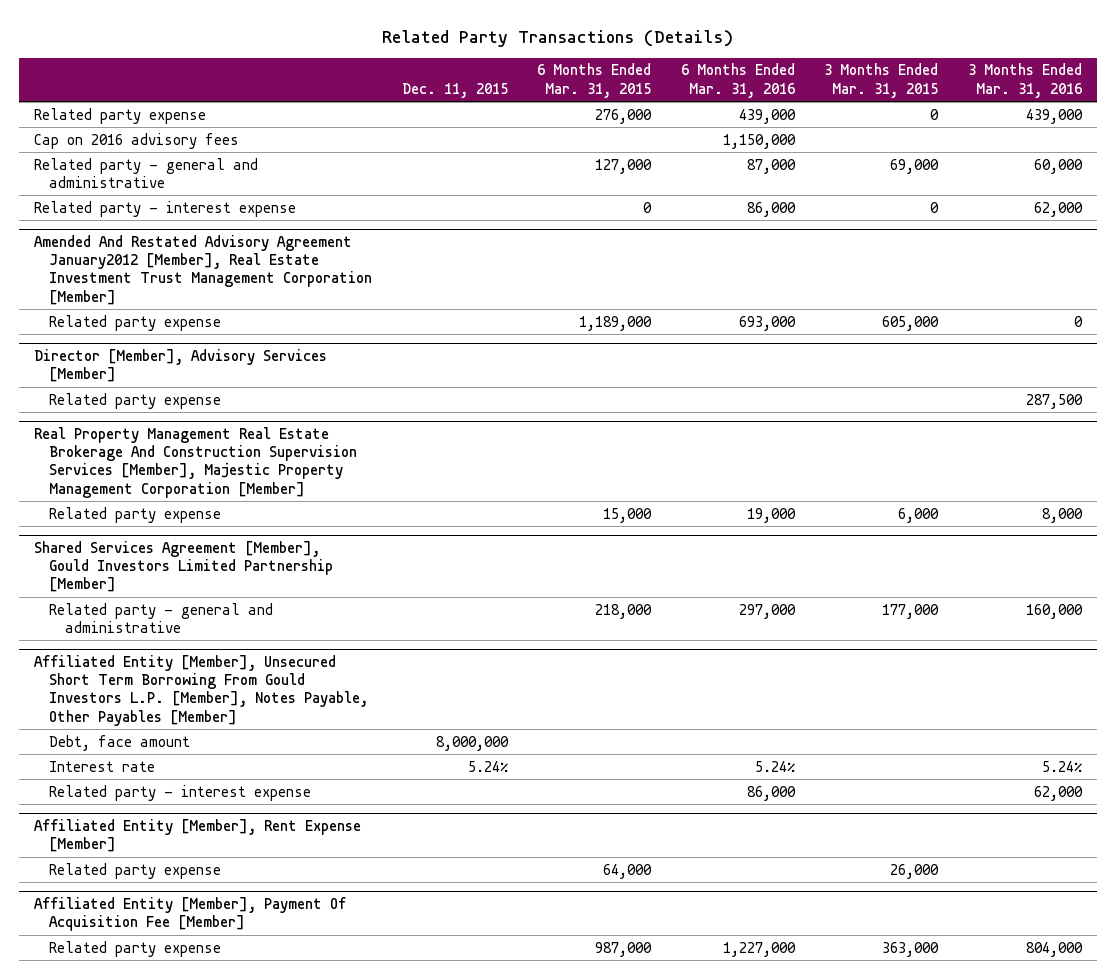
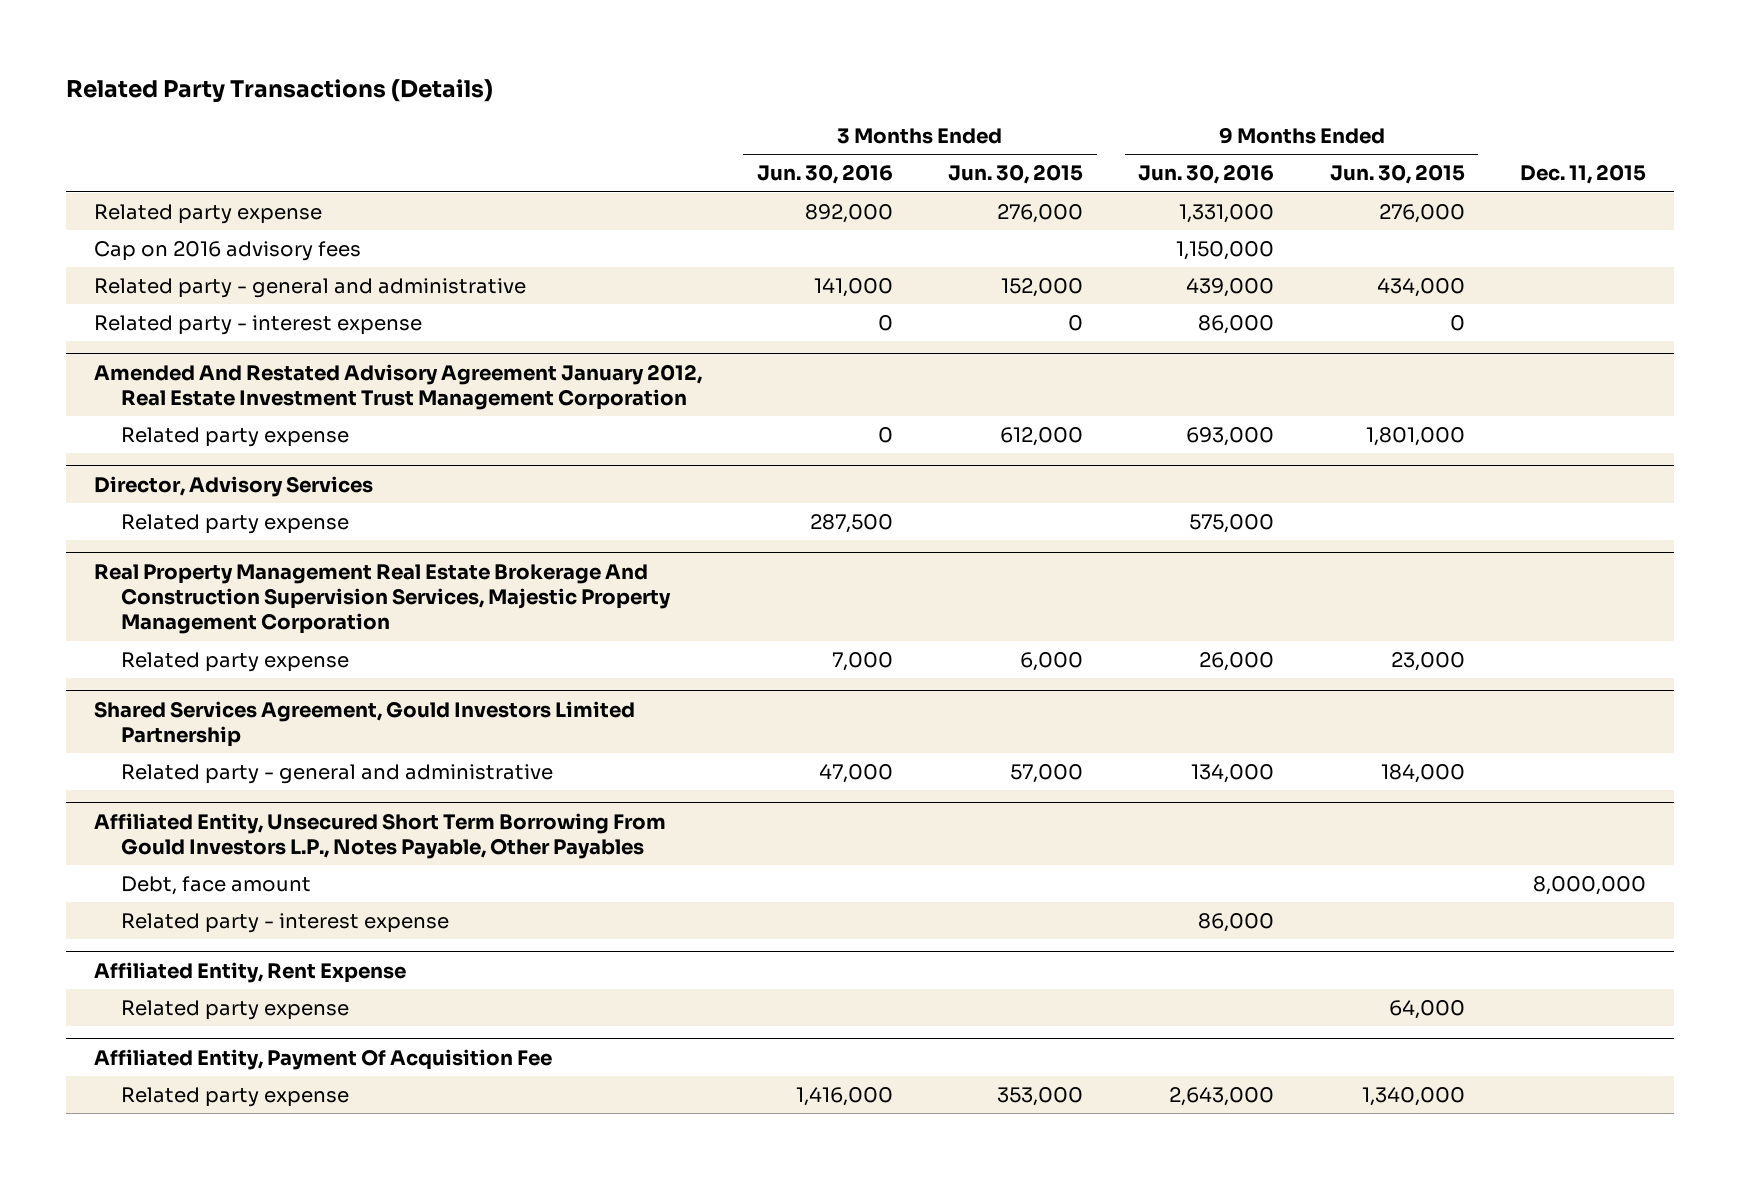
- | Dec. 11, 2015 | 6 Months Ended Mar. 31, 2015 | 6 Months Ended Mar. 31, 2016 | 3 Months Ended Mar. 31, 2015 | 3 Months Ended Mar. 31, 2016
+ | 3 Months Ended Jun. 30, 2016 | 3 Months Ended Jun. 30, 2015 | 9 Months Ended Jun. 30, 2016 | 9 Months Ended Jun. 30, 2015 | Dec. 11, 2015
- Amended And Restated Advisory Agreement January2012 [Member], Real Estate Investment Trust Management Corporation [Member]
+ Amended And Restated Advisory Agreement January 2012, Real Estate Investment Trust Management Corporation
- Director [Member], Advisory Services [Member]
+ Director, Advisory Services
- Real Property Management Real Estate Brokerage And Construction Supervision Services [Member], Majestic Property Management Corporation [Member]
+ Real Property Management Real Estate Brokerage And Construction Supervision Services, Majestic Property Management Corporation
- Shared Services Agreement [Member], Gould Investors Limited Partnership [Member]
+ Shared Services Agreement, Gould Investors Limited Partnership
- Affiliated Entity [Member], Unsecured Short Term Borrowing From Gould Investors L.P. [Member], Notes Payable, Other Payables [Member]
+ Affiliated Entity, Unsecured Short Term Borrowing From Gould Investors L.P., Notes Payable, Other Payables
- Interest rate | 5.24% | | 5.24% | | 5.24%
- Affiliated Entity [Member], Rent Expense [Member]
+ Affiliated Entity, Rent Expense
- Affiliated Entity [Member], Payment Of Acquisition Fee [Member]
+ Affiliated Entity, Payment Of Acquisition Fee

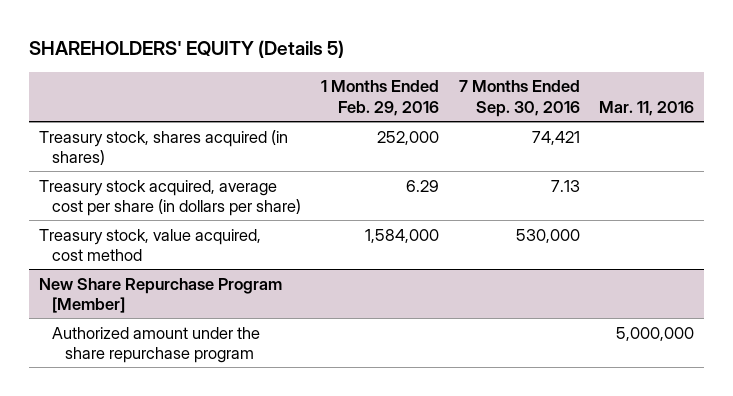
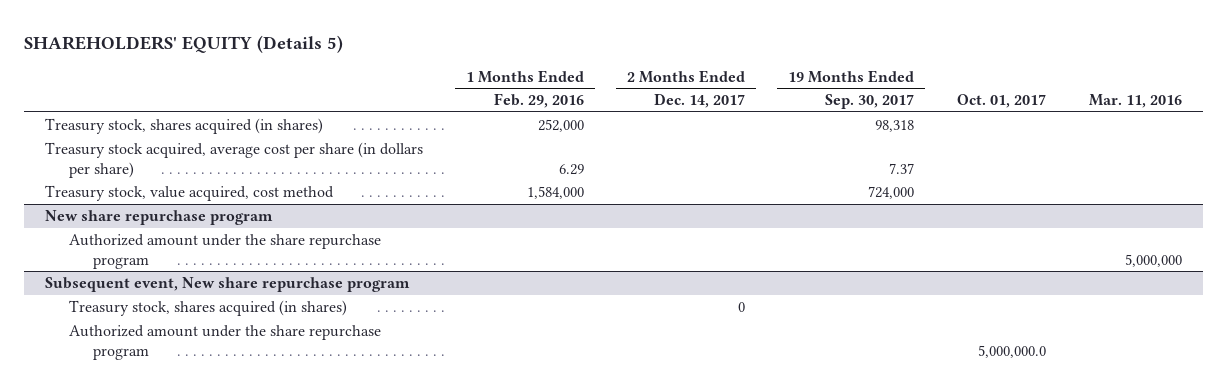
- | 1 Months Ended Feb. 29, 2016 | 7 Months Ended Sep. 30, 2016 | Mar. 11, 2016
+ | 1 Months Ended Feb. 29, 2016 | 2 Months Ended Dec. 14, 2017 | 19 Months Ended Sep. 30, 2017 | Oct. 01, 2017 | Mar. 11, 2016
- New Share Repurchase Program [Member]
+ New share repurchase program
+ Subsequent event, New share repurchase program
+ Treasury stock, shares acquired (in shares) | | 0 | | |
+ Authorized amount under the share repurchase program | | | | 5,000,000.0 |

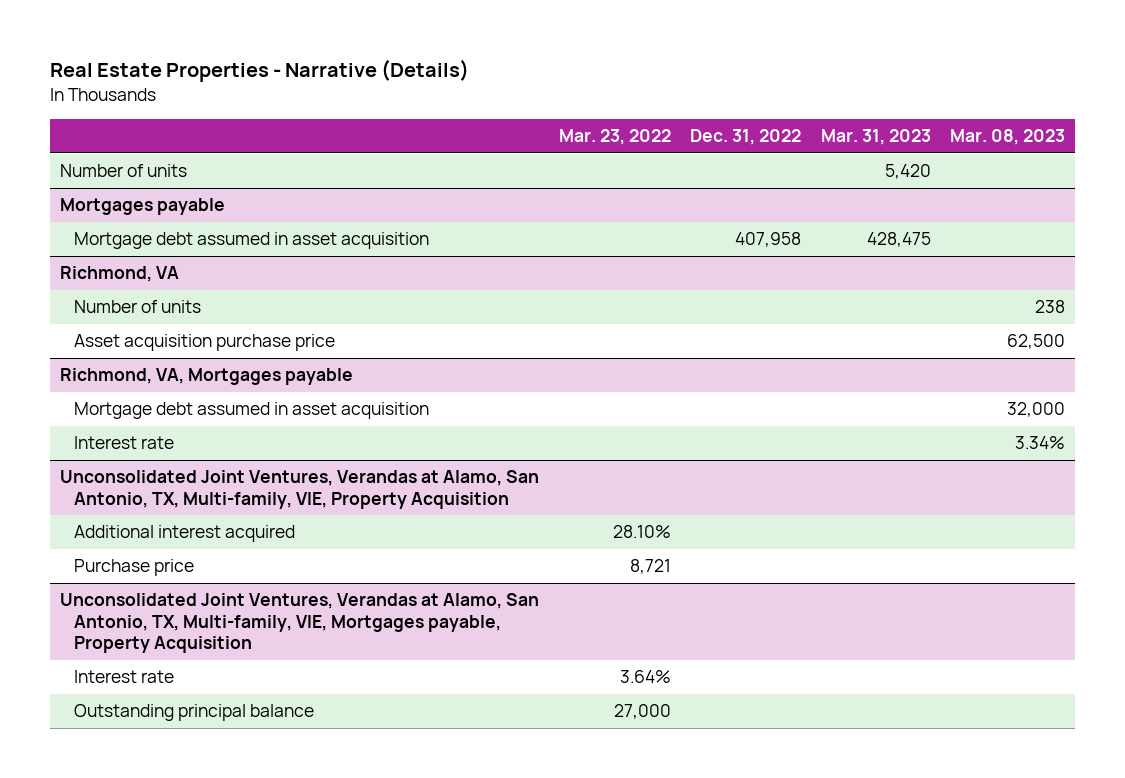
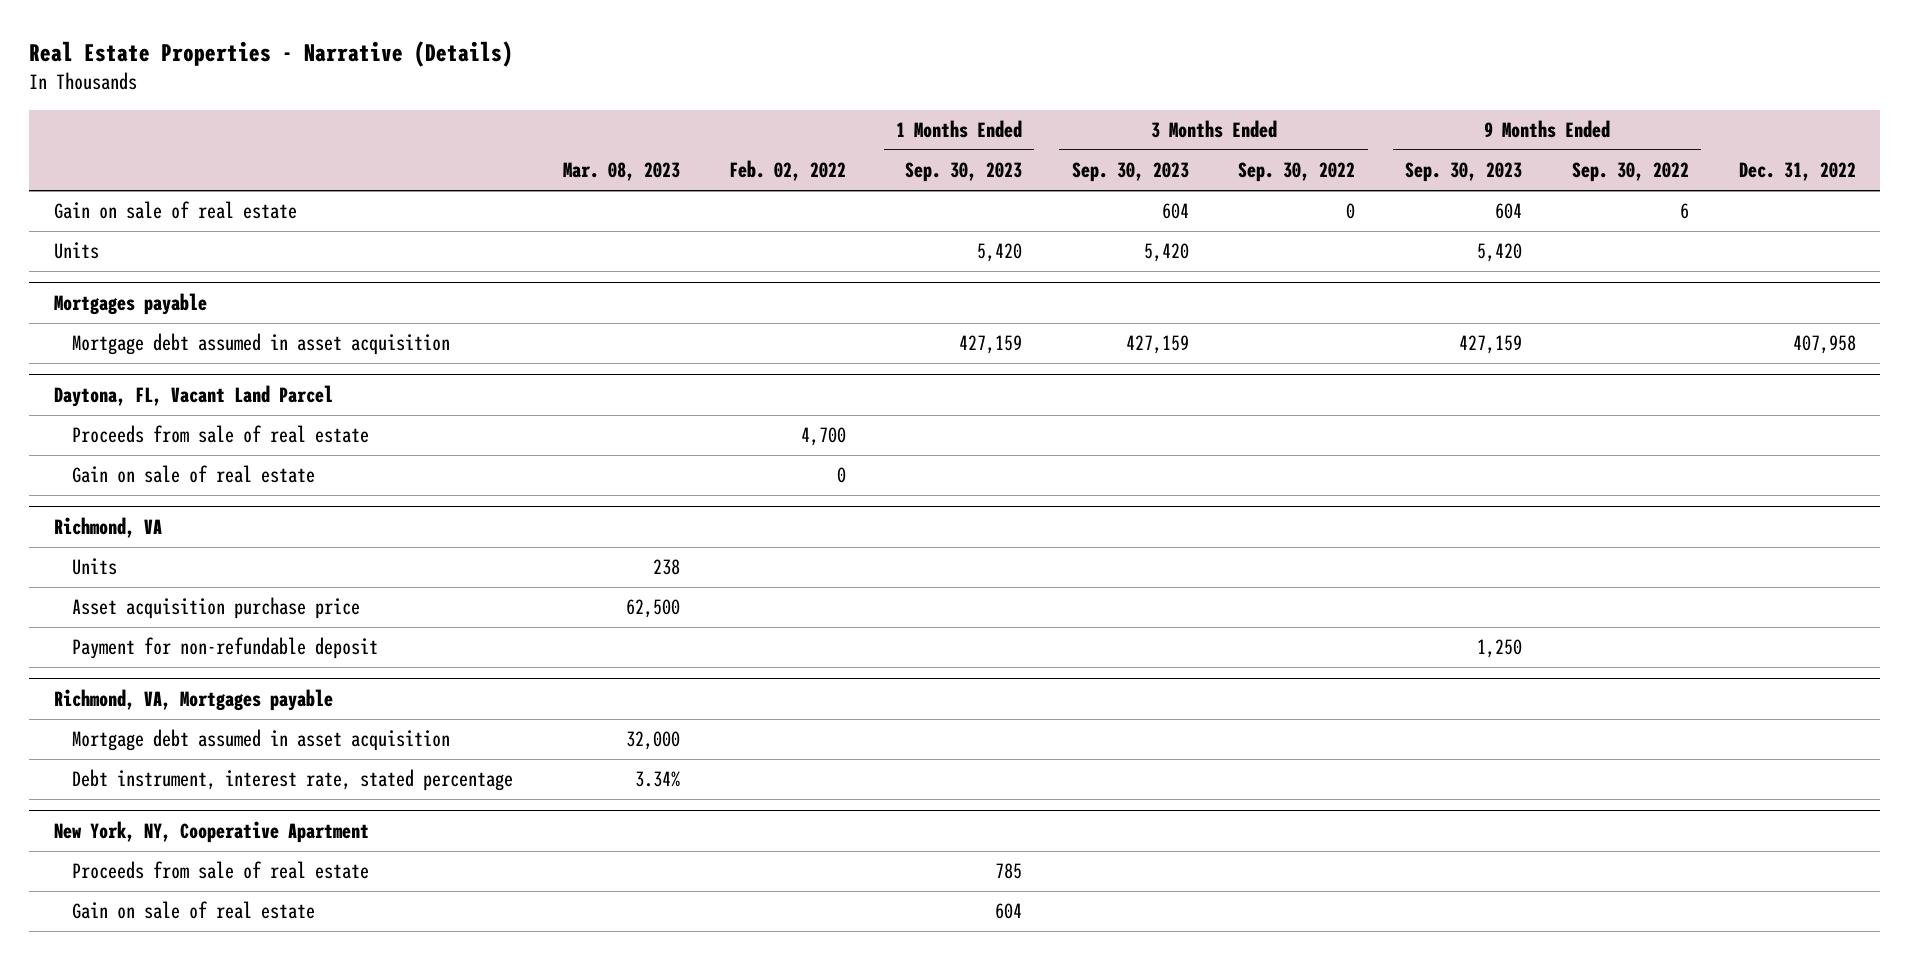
- | Mar. 23, 2022 | Dec. 31, 2022 | Mar. 31, 2023 | Mar. 08, 2023
+ | Mar. 08, 2023 | Feb. 02, 2022 | 1 Months Ended Sep. 30, 2023 | 3 Months Ended Sep. 30, 2023 | 3 Months Ended Sep. 30, 2022 | 9 Months Ended Sep. 30, 2023 | 9 Months Ended Sep. 30, 2022 | Dec. 31, 2022
- Number of units | | | 5,420 |
+ Gain on sale of real estate | | | | 604 | 0 | 604 | 6 |
+ Units | | | 5,420 | 5,420 | | 5,420 | |
+ Daytona, FL, Vacant Land Parcel
+ Proceeds from sale of real estate | | 4,700 | | | | | |
+ Gain on sale of real estate | | 0 | | | | | |
@ Richmond, VA
- Number of units | | | | 238
+ Units | 238 | | | | | | |
+ Payment for non-refundable deposit | | | | | | 1,250 | |
@ Richmond, VA, Mortgages payable
- Interest rate | | | | 3.34%
- Unconsolidated Joint Ventures, Verandas at Alamo, San Antonio, TX, Multi-family, VIE, Property Acquisition
- Additional interest acquired | 28.10% | | |
- Purchase price | 8,721 | | |
- Unconsolidated Joint Ventures, Verandas at Alamo, San Antonio, TX, Multi-family, VIE, Mortgages payable, Property Acquisition
- Interest rate | 3.64% | | |
- Outstanding principal balance | 27,000 | | |
@ Richmond, VA, Mortgages payable
+ Debt instrument, interest rate, stated percentage | 3.34% | | | | | | |
+ New York, NY, Cooperative Apartment
+ Proceeds from sale of real estate | | | 785 | | | | |
+ Gain on sale of real estate | | | 604 | | | | |

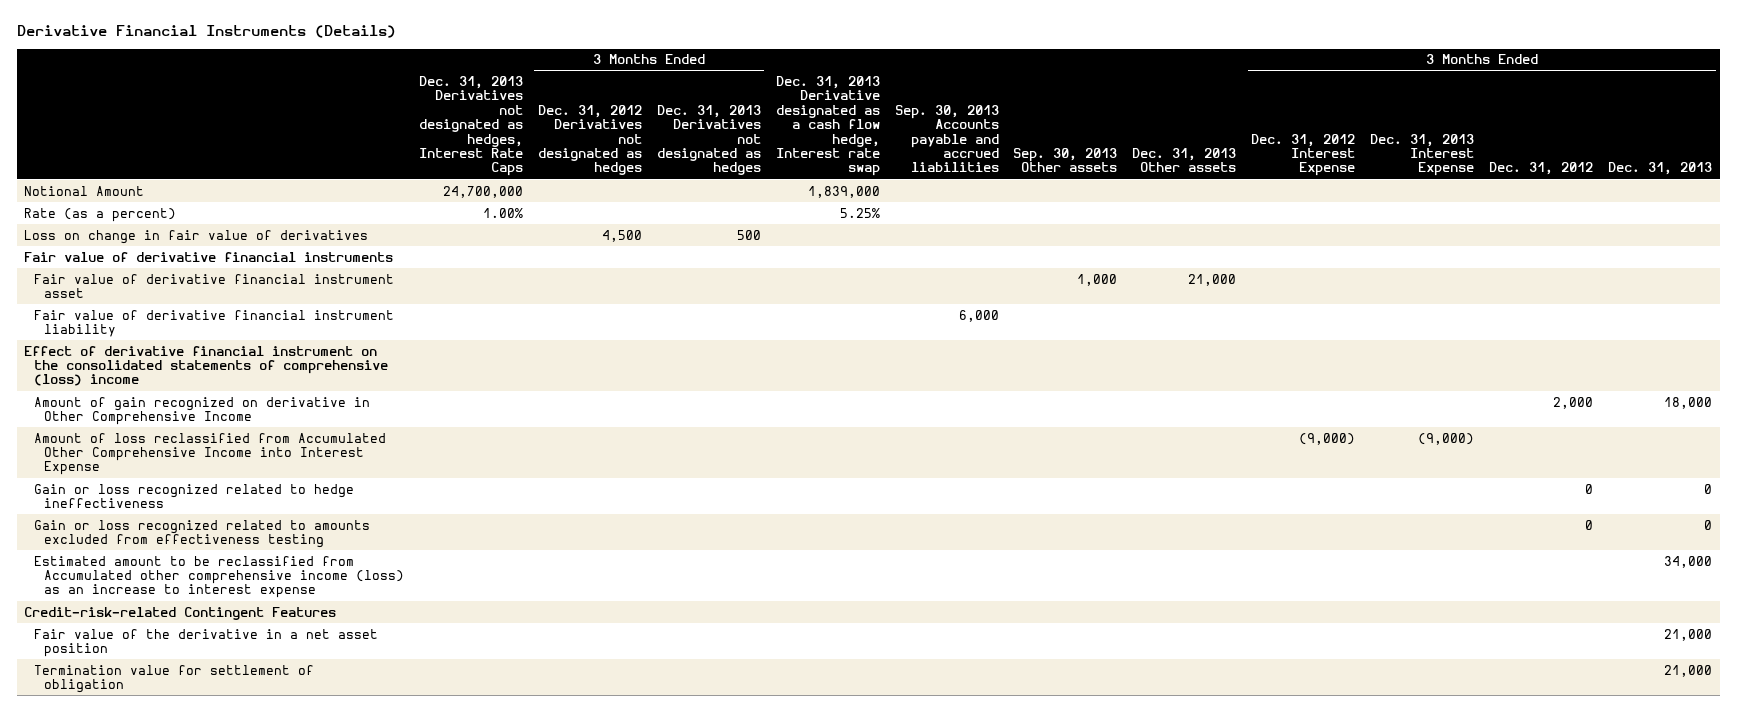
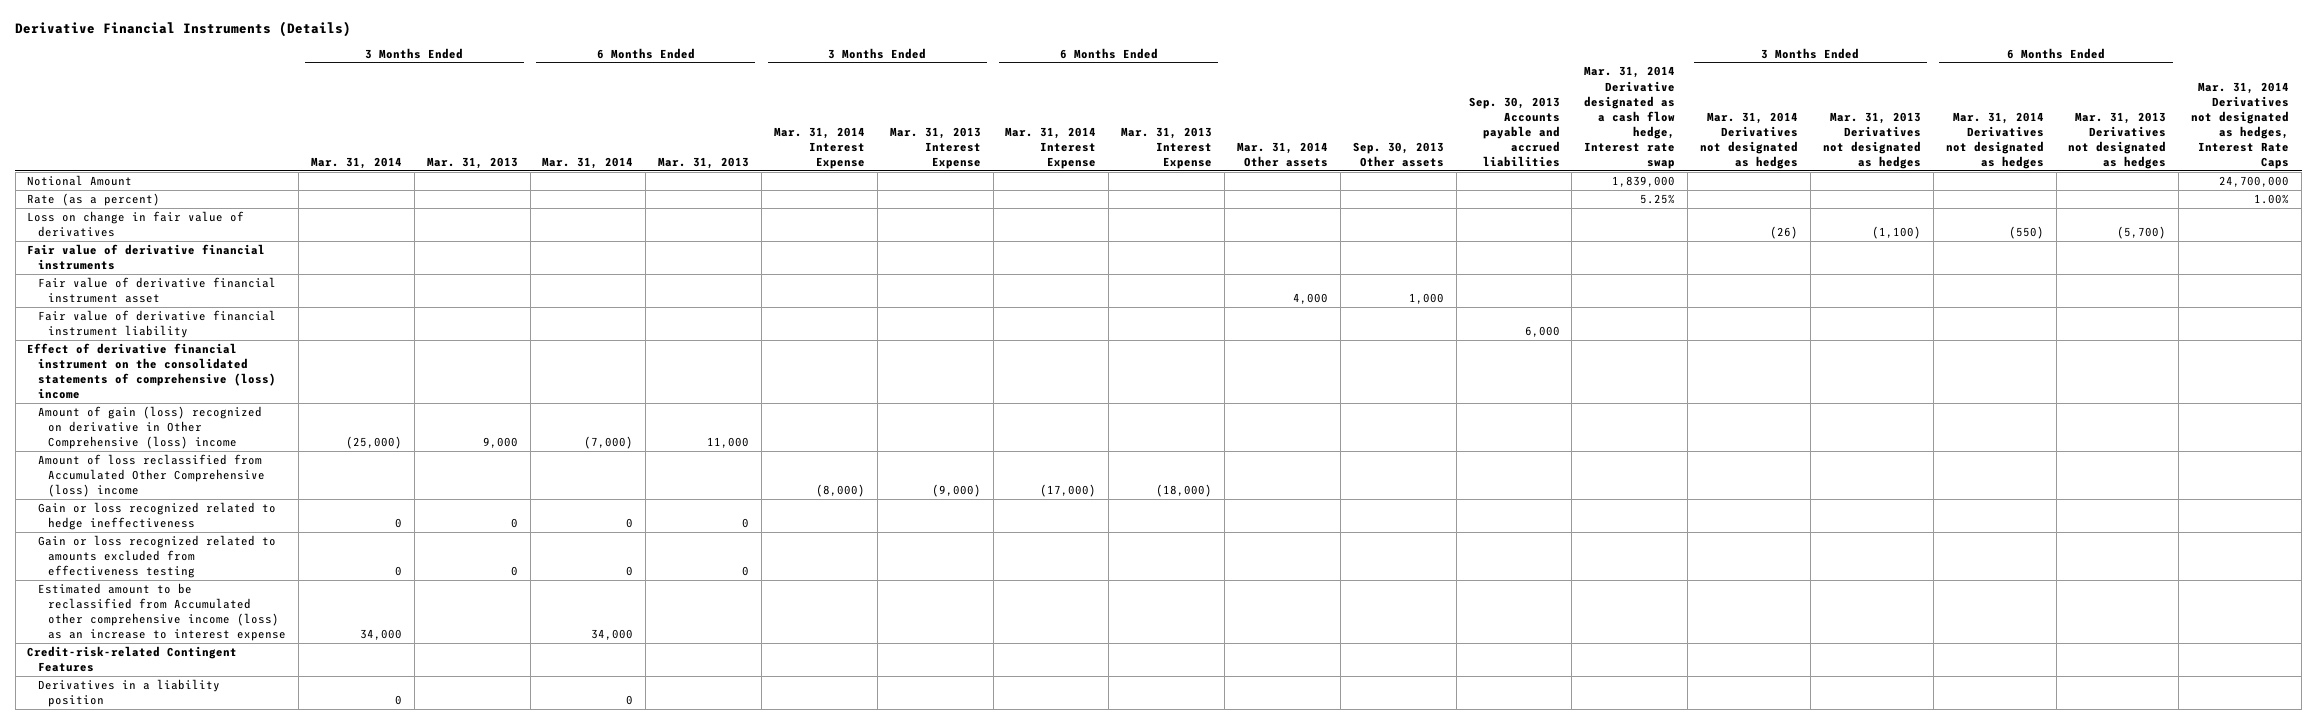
- | Dec. 31, 2013 Derivatives not designated as hedges, Interest Rate Caps | 3 Months Ended Dec. 31, 2012 Derivatives not designated as hedges | 3 Months Ended Dec. 31, 2013 Derivatives not designated as hedges | Dec. 31, 2013 Derivative designated as a cash flow hedge, Interest rate swap | Sep. 30, 2013 Accounts payable and accrued liabilities | Sep. 30, 2013 Other assets | Dec. 31, 2013 Other assets | 3 Months Ended Dec. 31, 2012 Interest Expense | 3 Months Ended Dec. 31, 2013 Interest Expense | 3 Months Ended Dec. 31, 2012 | 3 Months Ended Dec. 31, 2013
+ | 3 Months Ended Mar. 31, 2014 | 3 Months Ended Mar. 31, 2013 | 6 Months Ended Mar. 31, 2014 | 6 Months Ended Mar. 31, 2013 | 3 Months Ended Mar. 31, 2014 Interest Expense | 3 Months Ended Mar. 31, 2013 Interest Expense | 6 Months Ended Mar. 31, 2014 Interest Expense | 6 Months Ended Mar. 31, 2013 Interest Expense | Mar. 31, 2014 Other assets | Sep. 30, 2013 Other assets | Sep. 30, 2013 Accounts payable and accrued liabilities | Mar. 31, 2014 Derivative designated as a cash flow hedge, Interest rate swap | 3 Months Ended Mar. 31, 2014 Derivatives not designated as hedges | 3 Months Ended Mar. 31, 2013 Derivatives not designated as hedges | 6 Months Ended Mar. 31, 2014 Derivatives not designated as hedges | 6 Months Ended Mar. 31, 2013 Derivatives not designated as hedges | Mar. 31, 2014 Derivatives not designated as hedges, Interest Rate Caps
- Amount of gain recognized on derivative in Other Comprehensive Income | | | | | | | | | | 2,000 | 18,000
- Amount of loss reclassified from Accumulated Other Comprehensive Income into Interest Expense | | | | | | | | (9,000) | (9,000) | |
+ Amount of gain (loss) recognized on derivative in Other Comprehensive (loss) income | (25,000) | 9,000 | (7,000) | 11,000 | | | | | | | | | | | | |
+ Amount of loss reclassified from Accumulated Other Comprehensive (loss) income | | | | | (8,000) | (9,000) | (17,000) | (18,000) | | | | | | | | |
- Fair value of the derivative in a net asset position | | | | | | | | | | | 21,000
- Termination value for settlement of obligation | | | | | | | | | | | 21,000
+ Derivatives in a liability position | 0 | | 0 | | | | | | | | | | | | | |

